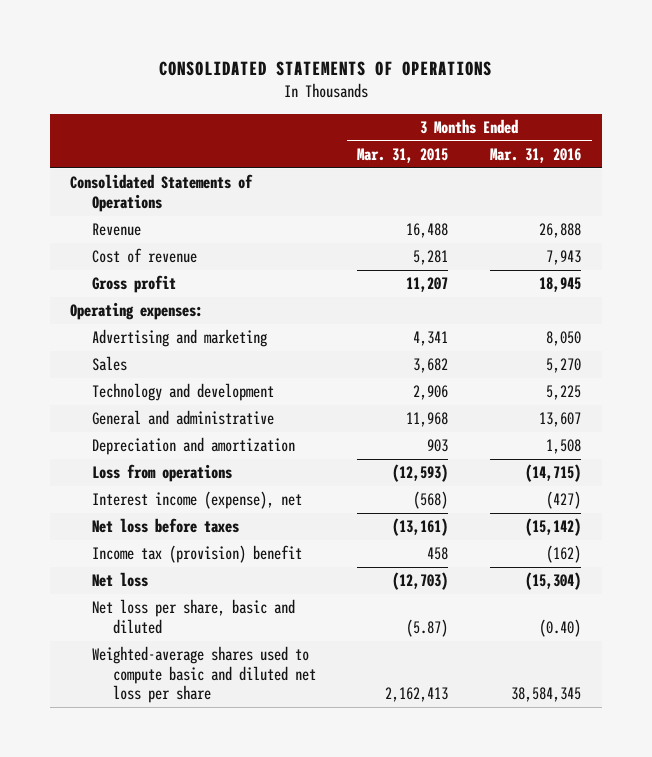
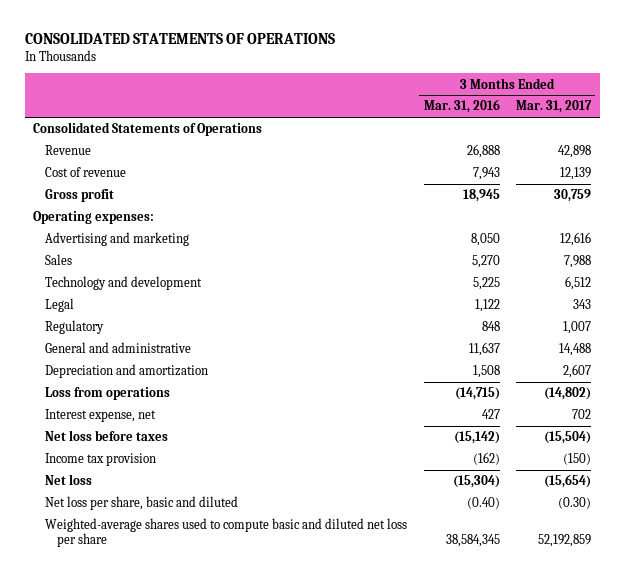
- | 3 Months Ended Mar. 31, 2015 | 3 Months Ended Mar. 31, 2016
+ | 3 Months Ended Mar. 31, 2016 | 3 Months Ended Mar. 31, 2017
- General and administrative | 11,968 | 13,607
+ Legal | 1,122 | 343
+ Regulatory | 848 | 1,007
+ General and administrative | 11,637 | 14,488
- Interest income (expense), net | (568) | (427)
+ Interest expense, net | 427 | 702
- Income tax (provision) benefit | 458 | (162)
+ Income tax provision | (162) | (150)

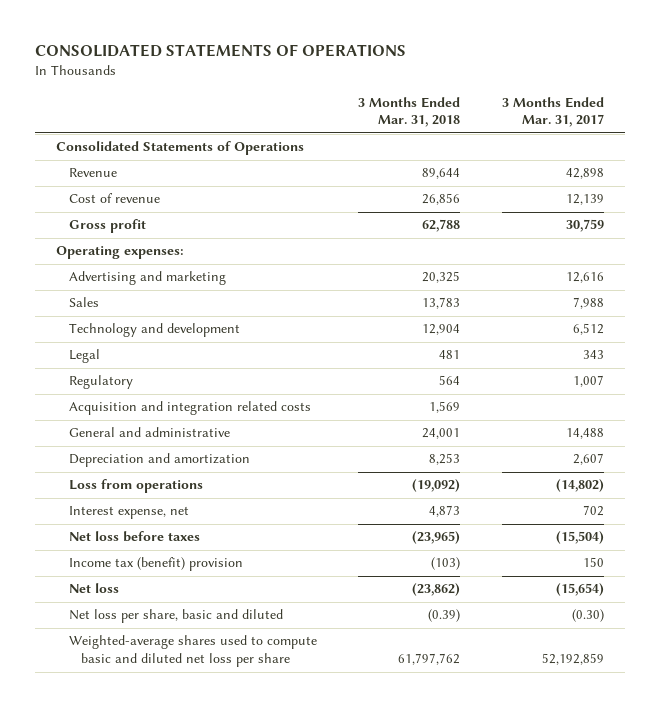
- | 3 Months Ended Mar. 31, 2016 | 3 Months Ended Mar. 31, 2017
+ | 3 Months Ended Mar. 31, 2018 | 3 Months Ended Mar. 31, 2017
+ Acquisition and integration related costs | 1,569 |
- Income tax provision | (162) | (150)
+ Income tax (benefit) provision | (103) | 150

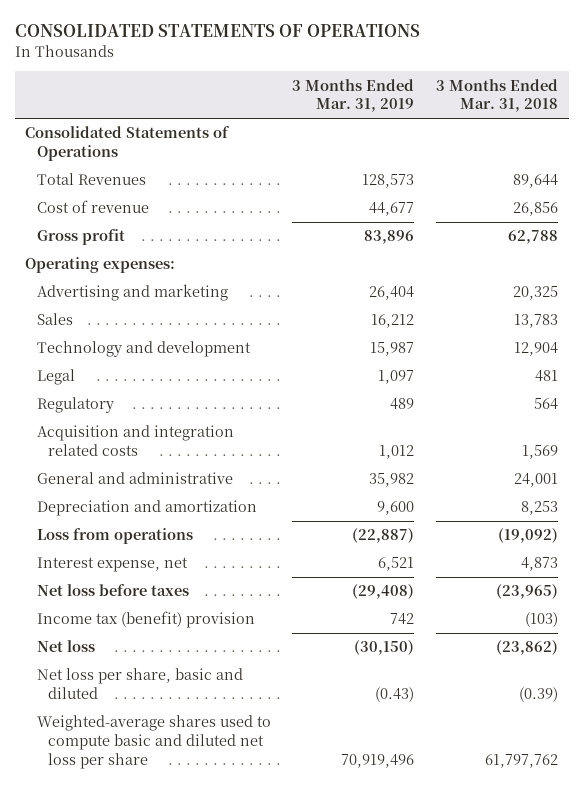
- | 3 Months Ended Mar. 31, 2018 | 3 Months Ended Mar. 31, 2017
+ | 3 Months Ended Mar. 31, 2019 | 3 Months Ended Mar. 31, 2018
- Revenue | 89,644 | 42,898
+ Total Revenues | 128,573 | 89,644

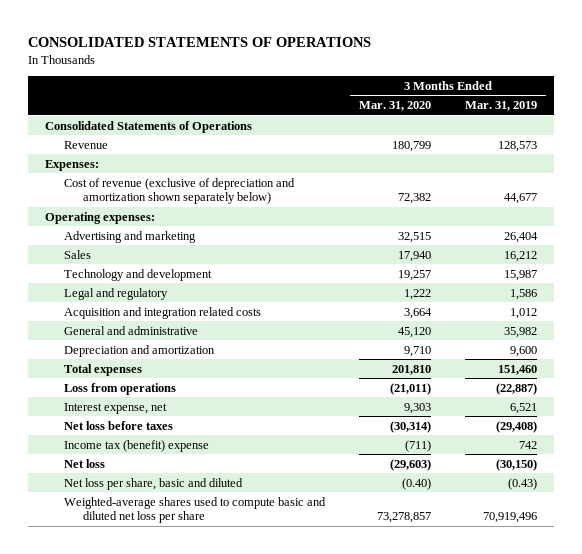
- | 3 Months Ended Mar. 31, 2019 | 3 Months Ended Mar. 31, 2018
+ | 3 Months Ended Mar. 31, 2020 | 3 Months Ended Mar. 31, 2019
- Total Revenues | 128,573 | 89,644
- Cost of revenue | 44,677 | 26,856
- Gross profit | 83,896 | 62,788
+ Revenue | 180,799 | 128,573
+ Expenses:
+ Cost of revenue (exclusive of depreciation and amortization shown separately below) | 72,382 | 44,677
- Legal | 1,097 | 481
- Regulatory | 489 | 564
+ Legal and regulatory | 1,222 | 1,586
+ Total expenses | 201,810 | 151,460
- Income tax (benefit) provision | 742 | (103)
+ Income tax (benefit) expense | (711) | 742

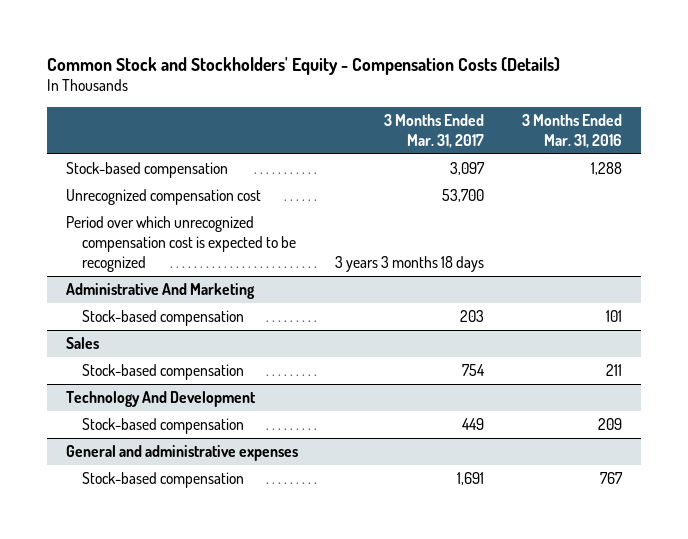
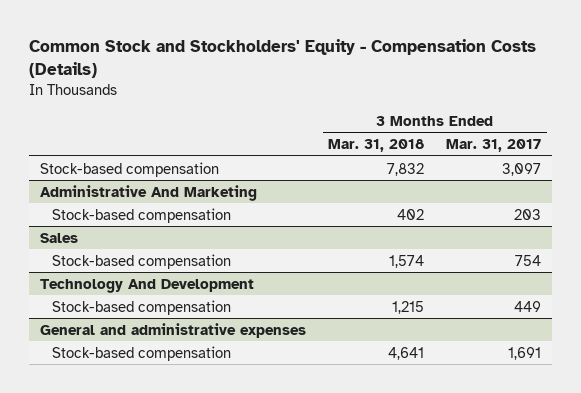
- | 3 Months Ended Mar. 31, 2017 | 3 Months Ended Mar. 31, 2016
+ | 3 Months Ended Mar. 31, 2018 | 3 Months Ended Mar. 31, 2017
- Unrecognized compensation cost | 53,700 |
- Period over which unrecognized compensation cost is expected to be recognized | 3 years 3 months 18 days |

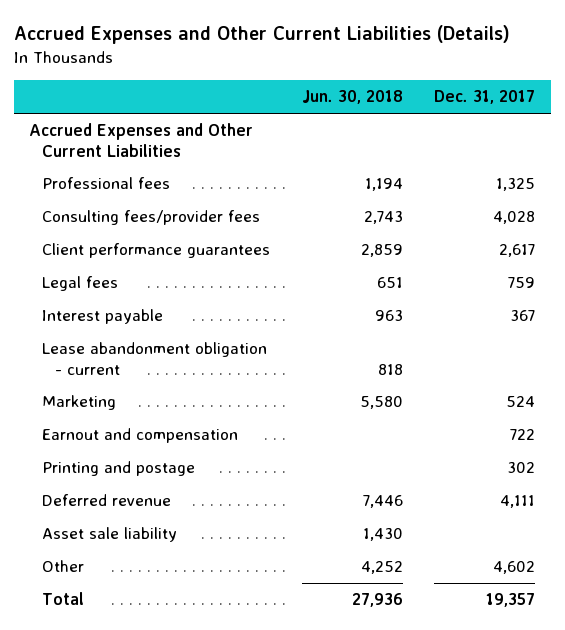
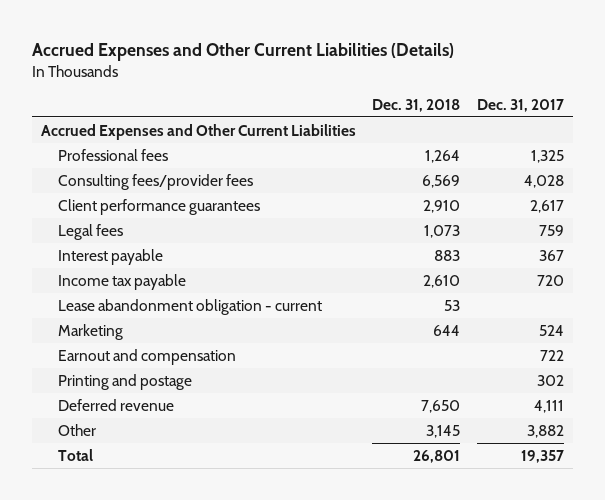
- | Jun. 30, 2018 | Dec. 31, 2017
+ | Dec. 31, 2018 | Dec. 31, 2017
+ Income tax payable | 2,610 | 720
- Asset sale liability | 1,430 |
- Other | 4,252 | 4,602
+ Other | 3,145 | 3,882

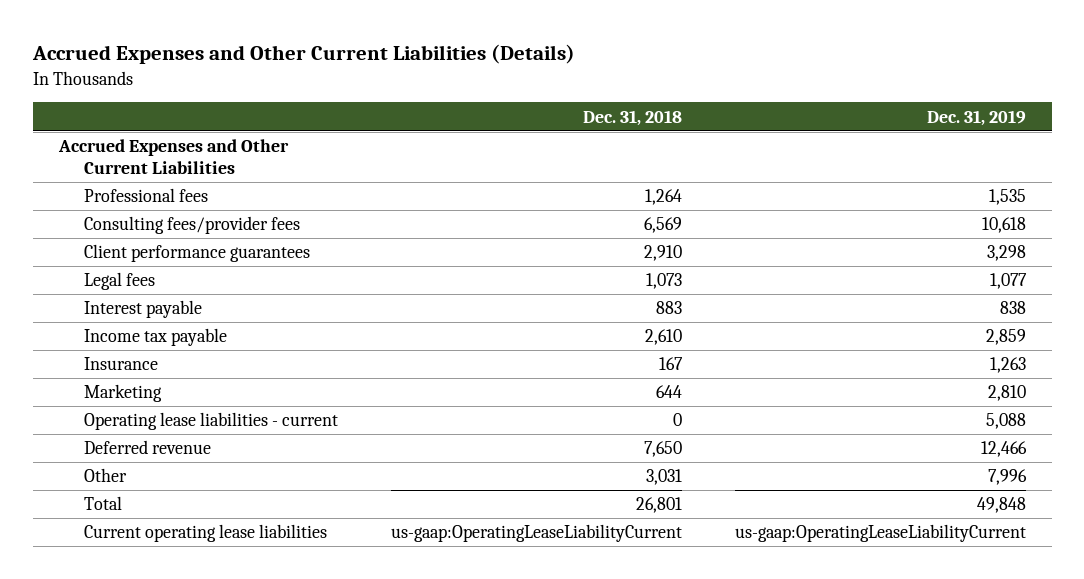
- | Dec. 31, 2018 | Dec. 31, 2017
+ | Dec. 31, 2018 | Dec. 31, 2019
- Lease abandonment obligation - current | 53 |
+ Insurance | 167 | 1,263
- Earnout and compensation | | 722
- Printing and postage | | 302
+ Operating lease liabilities - current | 0 | 5,088
- Other | 3,145 | 3,882
+ Other | 3,031 | 7,996
+ Current operating lease liabilities | us-gaap:OperatingLeaseLiabilityCurrent | us-gaap:OperatingLeaseLiabilityCurrent

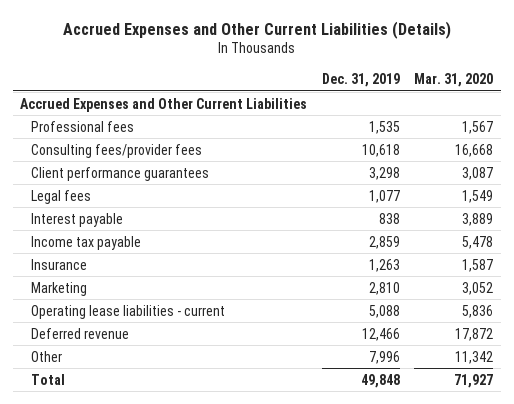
- | Dec. 31, 2018 | Dec. 31, 2019
+ | Dec. 31, 2019 | Mar. 31, 2020
- Current operating lease liabilities | us-gaap:OperatingLeaseLiabilityCurrent | us-gaap:OperatingLeaseLiabilityCurrent

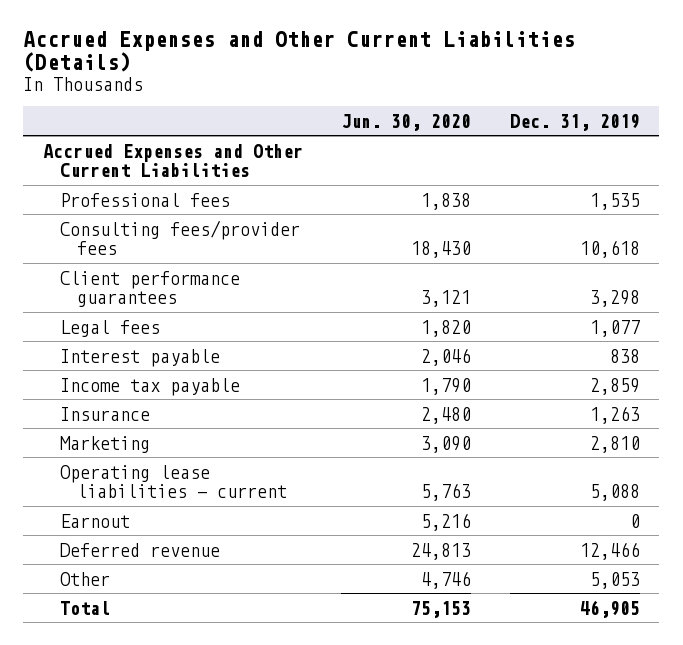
- | Dec. 31, 2019 | Mar. 31, 2020
+ | Jun. 30, 2020 | Dec. 31, 2019
+ Earnout | 5,216 | 0
- Other | 7,996 | 11,342
- Total | 49,848 | 71,927
+ Other | 4,746 | 5,053
+ Total | 75,153 | 46,905

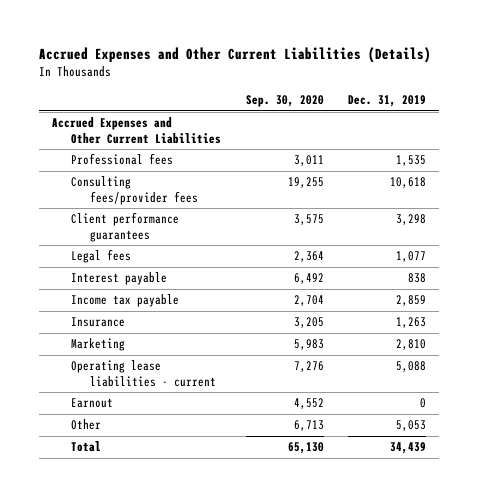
- | Jun. 30, 2020 | Dec. 31, 2019
+ | Sep. 30, 2020 | Dec. 31, 2019
- Deferred revenue | 24,813 | 12,466
- Total | 75,153 | 46,905
+ Total | 65,130 | 34,439

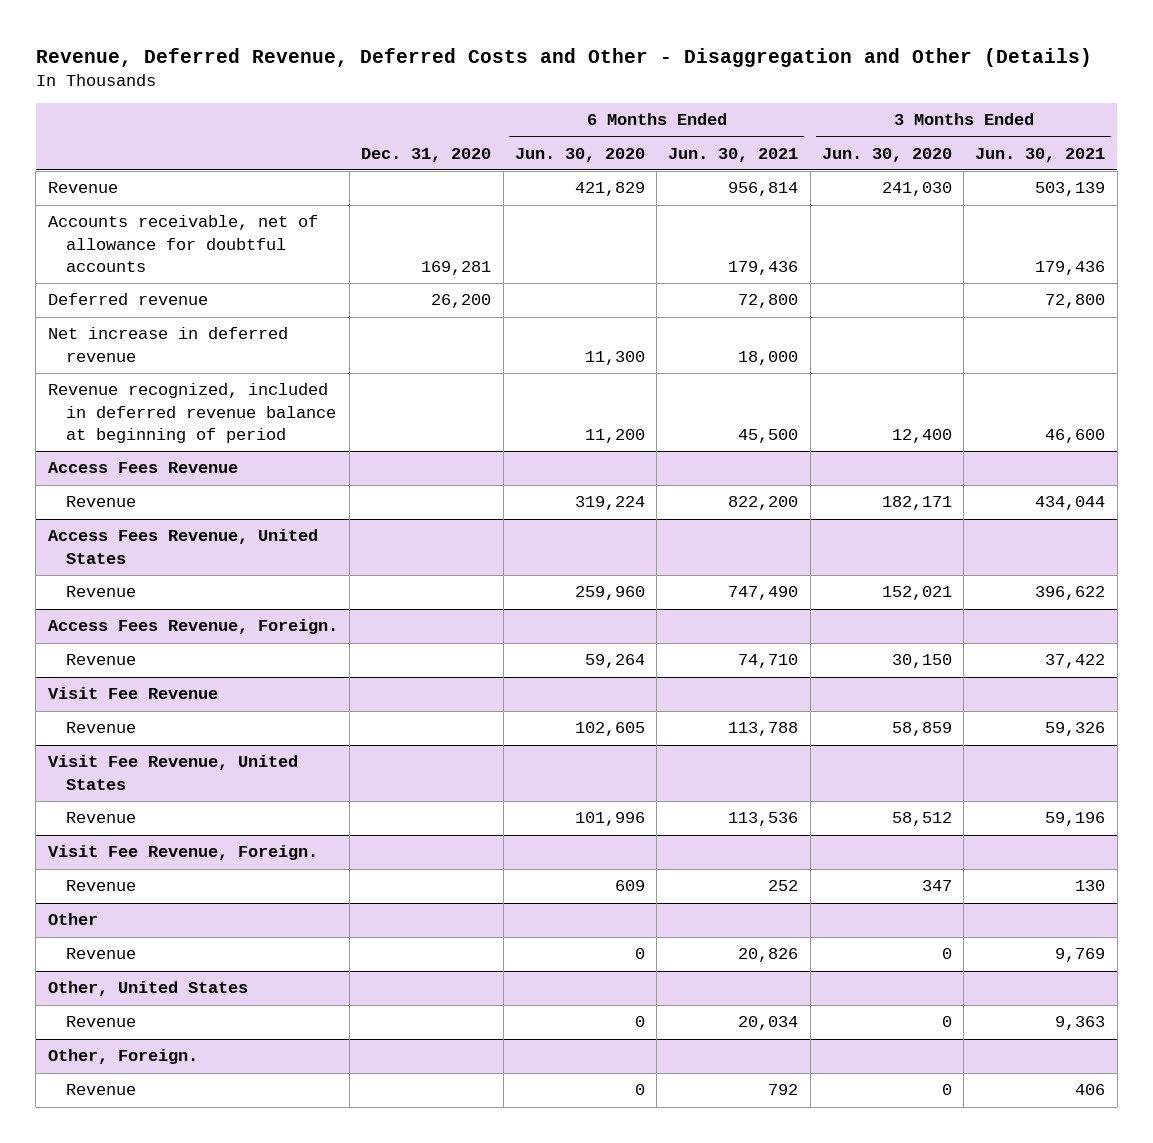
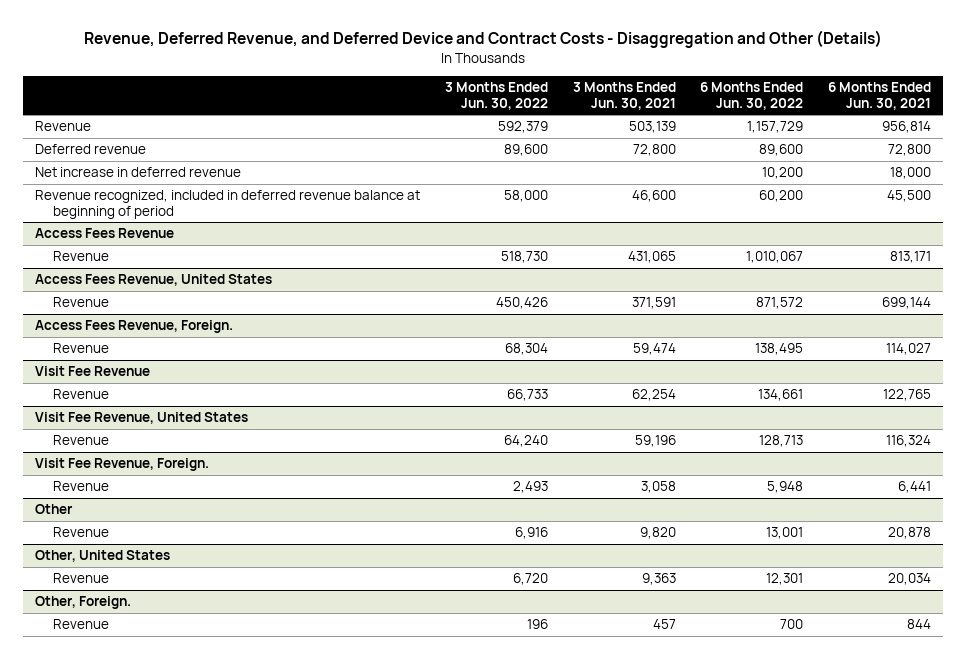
- Revenue, Deferred Revenue, Deferred Costs and Other - Disaggregation and Other (Details)
+ Revenue, Deferred Revenue, and Deferred Device and Contract Costs - Disaggregation and Other (Details)
- | Dec. 31, 2020 | 6 Months Ended Jun. 30, 2020 | 6 Months Ended Jun. 30, 2021 | 3 Months Ended Jun. 30, 2020 | 3 Months Ended Jun. 30, 2021
+ | 3 Months Ended Jun. 30, 2022 | 3 Months Ended Jun. 30, 2021 | 6 Months Ended Jun. 30, 2022 | 6 Months Ended Jun. 30, 2021
- Accounts receivable, net of allowance for doubtful accounts | 169,281 | | 179,436 | | 179,436
@ Access Fees Revenue
- Revenue | | 319,224 | 822,200 | 182,171 | 434,044
+ Revenue | 518,730 | 431,065 | 1,010,067 | 813,171
@ Access Fees Revenue, United States
- Revenue | | 259,960 | 747,490 | 152,021 | 396,622
+ Revenue | 450,426 | 371,591 | 871,572 | 699,144
@ Access Fees Revenue, Foreign.
- Revenue | | 59,264 | 74,710 | 30,150 | 37,422
+ Revenue | 68,304 | 59,474 | 138,495 | 114,027
@ Visit Fee Revenue
- Revenue | | 102,605 | 113,788 | 58,859 | 59,326
+ Revenue | 66,733 | 62,254 | 134,661 | 122,765
@ Visit Fee Revenue, United States
- Revenue | | 101,996 | 113,536 | 58,512 | 59,196
+ Revenue | 64,240 | 59,196 | 128,713 | 116,324
@ Visit Fee Revenue, Foreign.
- Revenue | | 609 | 252 | 347 | 130
+ Revenue | 2,493 | 3,058 | 5,948 | 6,441
@ Other
- Revenue | | 0 | 20,826 | 0 | 9,769
+ Revenue | 6,916 | 9,820 | 13,001 | 20,878
@ Other, Foreign.
- Revenue | | 0 | 792 | 0 | 406
+ Revenue | 196 | 457 | 700 | 844

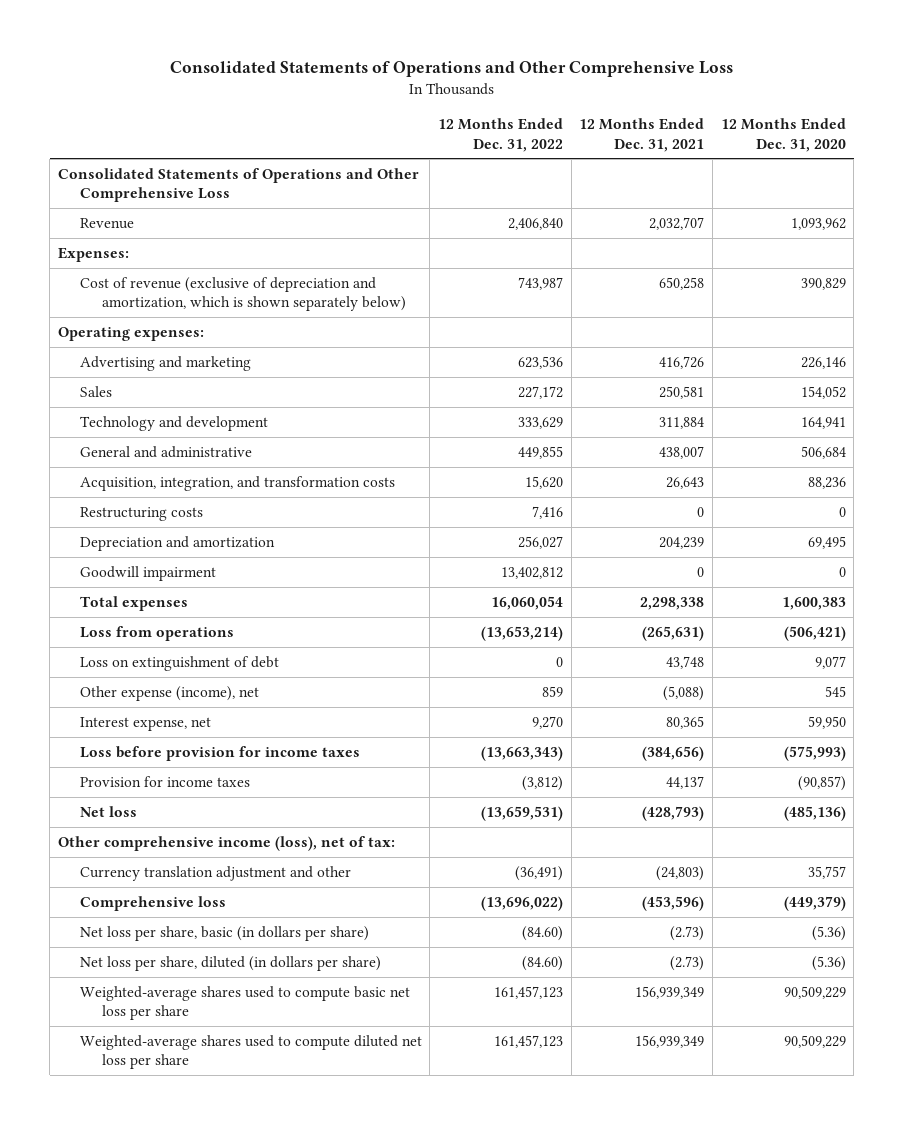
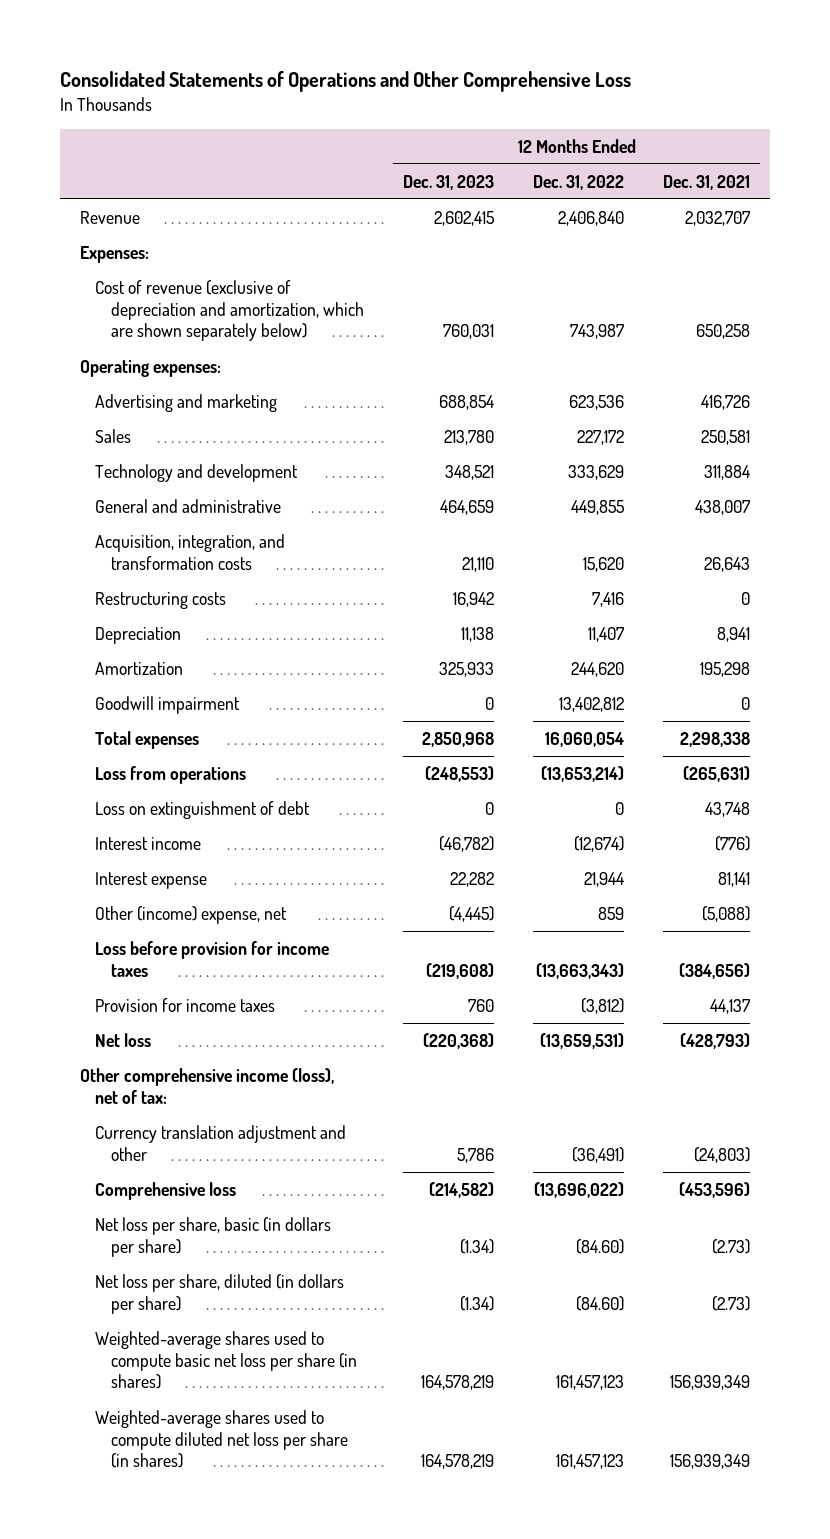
- | 12 Months Ended Dec. 31, 2022 | 12 Months Ended Dec. 31, 2021 | 12 Months Ended Dec. 31, 2020
+ | 12 Months Ended Dec. 31, 2023 | 12 Months Ended Dec. 31, 2022 | 12 Months Ended Dec. 31, 2021
- Consolidated Statements of Operations and Other Comprehensive Loss
- Cost of revenue (exclusive of depreciation and amortization, which is shown separately below) | 743,987 | 650,258 | 390,829
+ Cost of revenue (exclusive of depreciation and amortization, which are shown separately below) | 760,031 | 743,987 | 650,258
- Depreciation and amortization | 256,027 | 204,239 | 69,495
+ Depreciation | 11,138 | 11,407 | 8,941
+ Amortization | 325,933 | 244,620 | 195,298
- Other expense (income), net | 859 | (5,088) | 545
- Interest expense, net | 9,270 | 80,365 | 59,950
+ Interest income | (46,782) | (12,674) | (776)
+ Interest expense | 22,282 | 21,944 | 81,141
+ Other (income) expense, net | (4,445) | 859 | (5,088)
- Weighted-average shares used to compute basic net loss per share | 161,457,123 | 156,939,349 | 90,509,229
- Weighted-average shares used to compute diluted net loss per share | 161,457,123 | 156,939,349 | 90,509,229
+ Weighted-average shares used to compute basic net loss per share (in shares) | 164,578,219 | 161,457,123 | 156,939,349
+ Weighted-average shares used to compute diluted net loss per share (in shares) | 164,578,219 | 161,457,123 | 156,939,349

